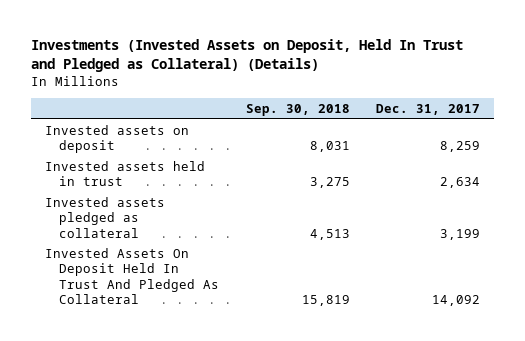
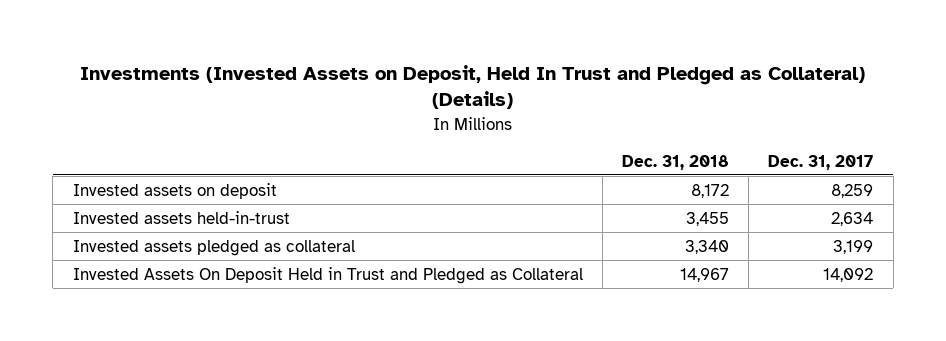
- | Sep. 30, 2018 | Dec. 31, 2017
+ | Dec. 31, 2018 | Dec. 31, 2017
- Invested assets held in trust | 3,275 | 2,634
+ Invested assets held-in-trust | 3,455 | 2,634
- Invested Assets On Deposit Held In Trust And Pledged As Collateral | 15,819 | 14,092
+ Invested Assets On Deposit Held in Trust and Pledged as Collateral | 14,967 | 14,092

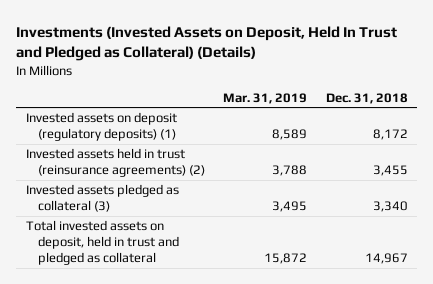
- | Dec. 31, 2018 | Dec. 31, 2017
+ | Mar. 31, 2019 | Dec. 31, 2018
- Invested assets on deposit | 8,172 | 8,259
- Invested assets held-in-trust | 3,455 | 2,634
- Invested assets pledged as collateral | 3,340 | 3,199
- Invested Assets On Deposit Held in Trust and Pledged as Collateral | 14,967 | 14,092
+ Invested assets on deposit (regulatory deposits) (1) | 8,589 | 8,172
+ Invested assets held in trust (reinsurance agreements) (2) | 3,788 | 3,455
+ Invested assets pledged as collateral (3) | 3,495 | 3,340
+ Total invested assets on deposit, held in trust and pledged as collateral | 15,872 | 14,967

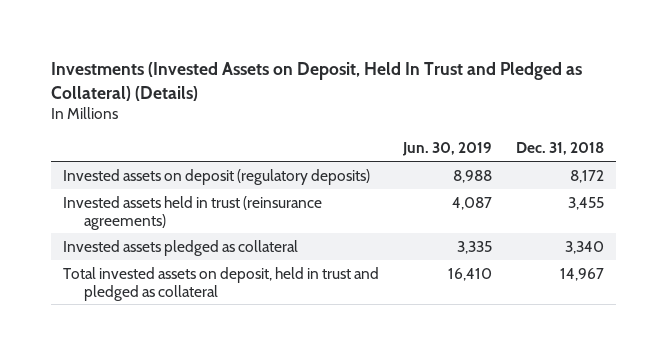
- | Mar. 31, 2019 | Dec. 31, 2018
+ | Jun. 30, 2019 | Dec. 31, 2018
- Invested assets on deposit (regulatory deposits) (1) | 8,589 | 8,172
- Invested assets held in trust (reinsurance agreements) (2) | 3,788 | 3,455
- Invested assets pledged as collateral (3) | 3,495 | 3,340
+ Invested assets on deposit (regulatory deposits) | 8,988 | 8,172
+ Invested assets held in trust (reinsurance agreements) | 4,087 | 3,455
+ Invested assets pledged as collateral | 3,335 | 3,340

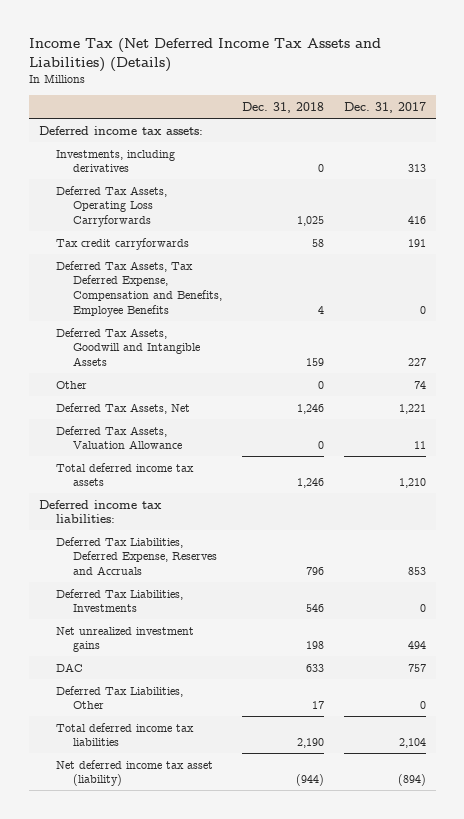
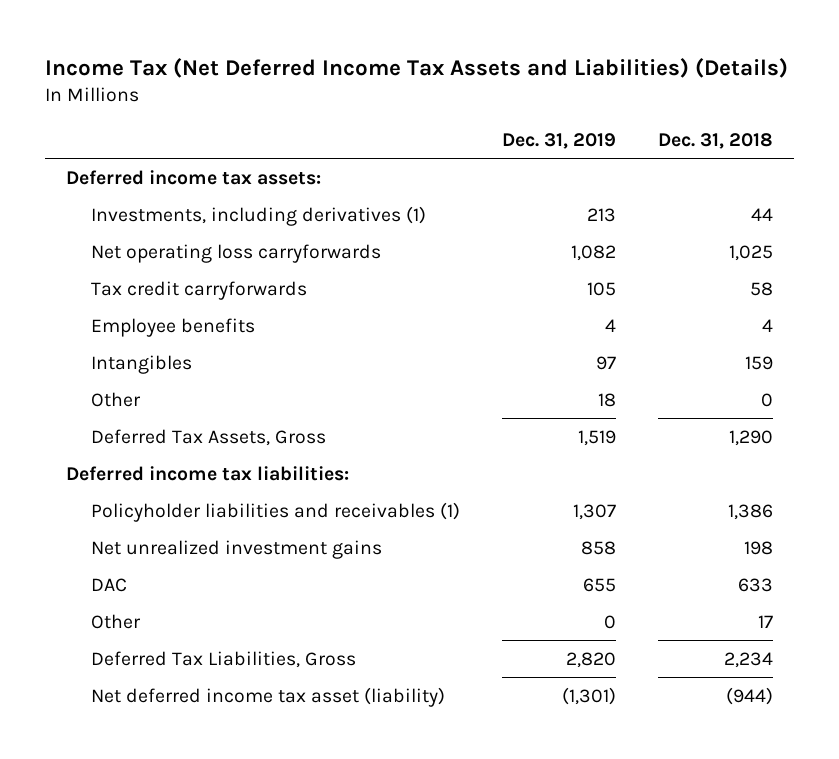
- | Dec. 31, 2018 | Dec. 31, 2017
+ | Dec. 31, 2019 | Dec. 31, 2018
- Investments, including derivatives | 0 | 313
- Deferred Tax Assets, Operating Loss Carryforwards | 1,025 | 416
+ Investments, including derivatives (1) | 213 | 44
+ Net operating loss carryforwards | 1,082 | 1,025
- Deferred Tax Assets, Tax Deferred Expense, Compensation and Benefits, Employee Benefits | 4 | 0
- Deferred Tax Assets, Goodwill and Intangible Assets | 159 | 227
+ Employee benefits | 4 | 4
+ Intangibles | 97 | 159
- Deferred Tax Assets, Net | 1,246 | 1,221
- Deferred Tax Assets, Valuation Allowance | 0 | 11
- Total deferred income tax assets | 1,246 | 1,210
+ Deferred Tax Assets, Gross | 1,519 | 1,290
- Deferred Tax Liabilities, Deferred Expense, Reserves and Accruals | 796 | 853
- Deferred Tax Liabilities, Investments | 546 | 0
+ Policyholder liabilities and receivables (1) | 1,307 | 1,386
- Deferred Tax Liabilities, Other | 17 | 0
- Total deferred income tax liabilities | 2,190 | 2,104
+ Other | 0 | 17
+ Deferred Tax Liabilities, Gross | 2,820 | 2,234

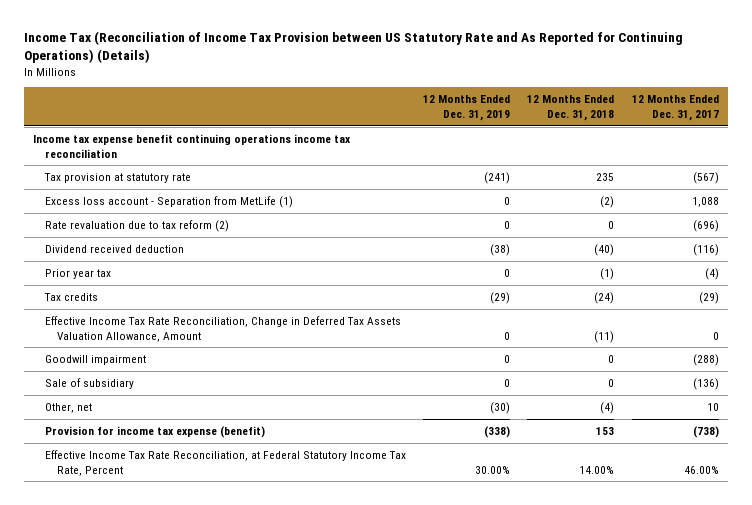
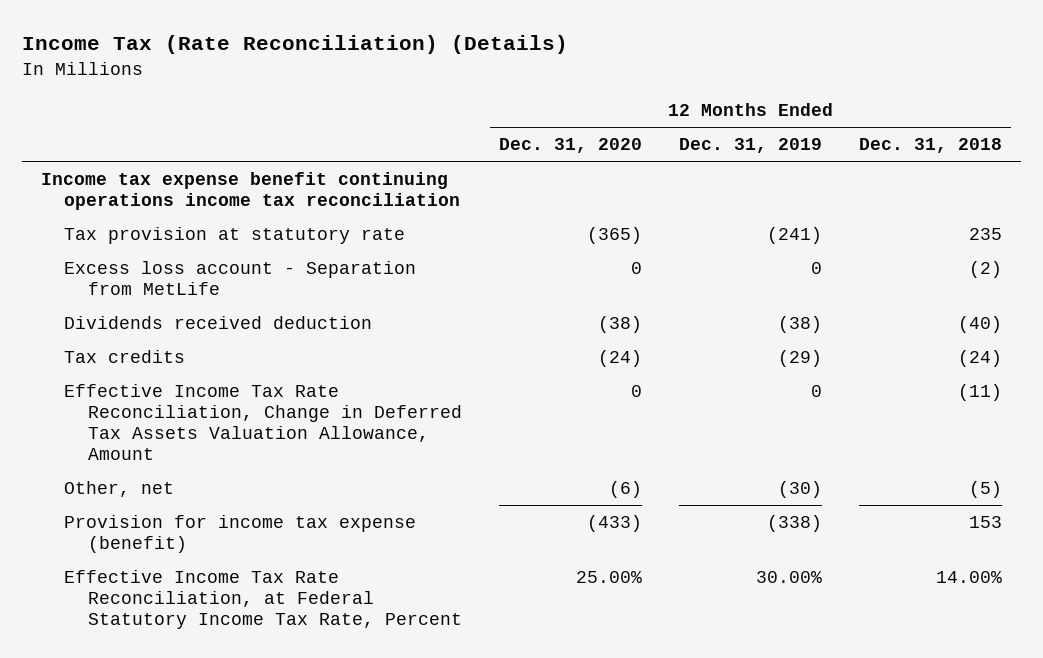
- Income Tax (Reconciliation of Income Tax Provision between US Statutory Rate and As Reported for Continuing Operations) (Details)
+ Income Tax (Rate Reconciliation) (Details)
- | 12 Months Ended Dec. 31, 2019 | 12 Months Ended Dec. 31, 2018 | 12 Months Ended Dec. 31, 2017
+ | 12 Months Ended Dec. 31, 2020 | 12 Months Ended Dec. 31, 2019 | 12 Months Ended Dec. 31, 2018
- Excess loss account - Separation from MetLife (1) | 0 | (2) | 1,088
- Rate revaluation due to tax reform (2) | 0 | 0 | (696)
- Dividend received deduction | (38) | (40) | (116)
- Prior year tax | 0 | (1) | (4)
+ Excess loss account - Separation from MetLife | 0 | 0 | (2)
+ Dividends received deduction | (38) | (38) | (40)
- Goodwill impairment | 0 | 0 | (288)
- Sale of subsidiary | 0 | 0 | (136)
- Other, net | (30) | (4) | 10
+ Other, net | (6) | (30) | (5)

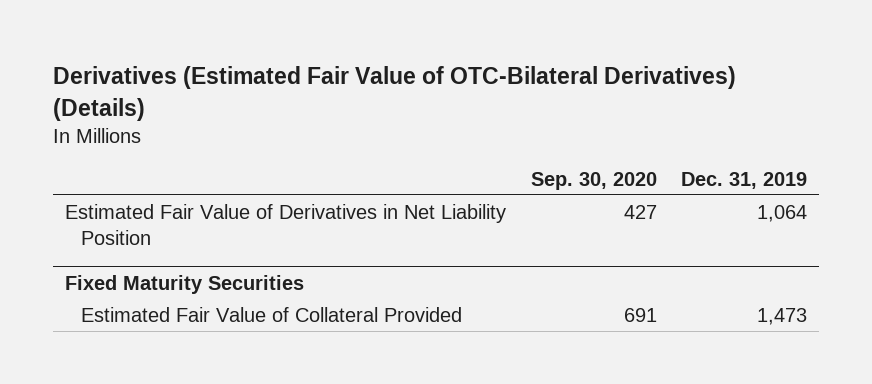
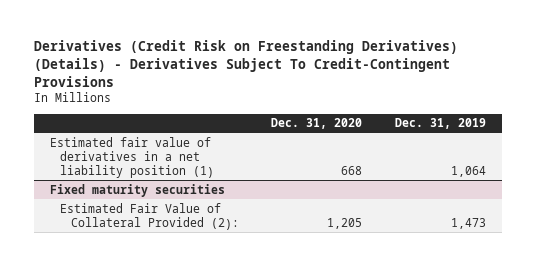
- Derivatives (Estimated Fair Value of OTC-Bilateral Derivatives) (Details)
+ Derivatives (Credit Risk on Freestanding Derivatives) (Details) - Derivatives Subject To Credit-Contingent Provisions
- | Sep. 30, 2020 | Dec. 31, 2019
+ | Dec. 31, 2020 | Dec. 31, 2019
- Estimated Fair Value of Derivatives in Net Liability Position | 427 | 1,064
- Fixed Maturity Securities
- Estimated Fair Value of Collateral Provided | 691 | 1,473
+ Estimated fair value of derivatives in a net liability position (1) | 668 | 1,064
+ Fixed maturity securities
+ Estimated Fair Value of Collateral Provided (2): | 1,205 | 1,473

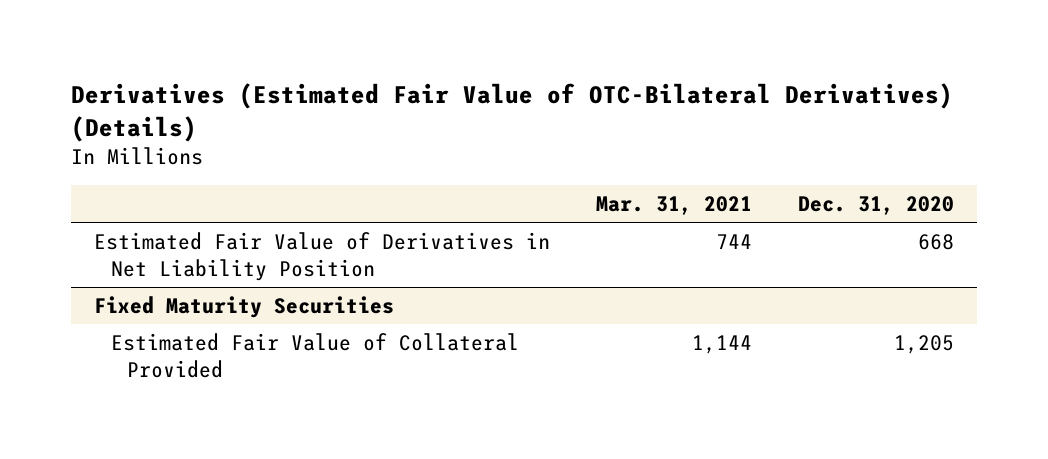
- Derivatives (Credit Risk on Freestanding Derivatives) (Details) - Derivatives Subject To Credit-Contingent Provisions
+ Derivatives (Estimated Fair Value of OTC-Bilateral Derivatives) (Details)
- | Dec. 31, 2020 | Dec. 31, 2019
+ | Mar. 31, 2021 | Dec. 31, 2020
- Estimated fair value of derivatives in a net liability position (1) | 668 | 1,064
- Fixed maturity securities
- Estimated Fair Value of Collateral Provided (2): | 1,205 | 1,473
+ Estimated Fair Value of Derivatives in Net Liability Position | 744 | 668
+ Fixed Maturity Securities
+ Estimated Fair Value of Collateral Provided | 1,144 | 1,205

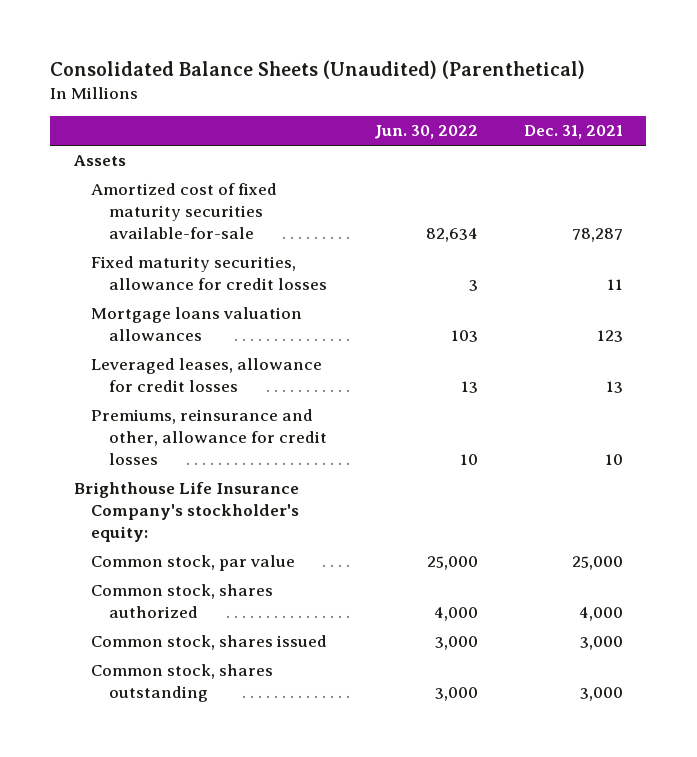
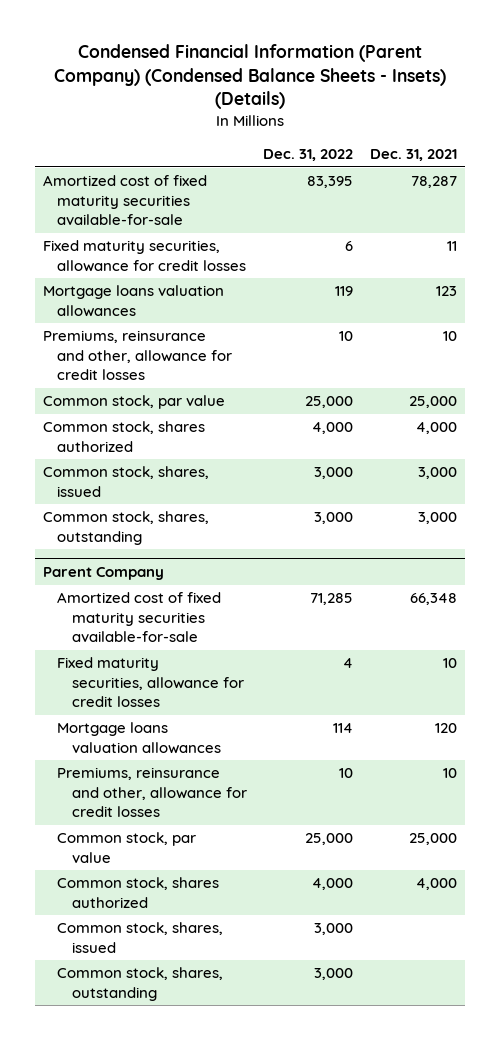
- Consolidated Balance Sheets (Unaudited) (Parenthetical)
+ Condensed Financial Information (Parent Company) (Condensed Balance Sheets - Insets) (Details)
- | Jun. 30, 2022 | Dec. 31, 2021
+ | Dec. 31, 2022 | Dec. 31, 2021
- Assets
- Leveraged leases, allowance for credit losses | 13 | 13
- Brighthouse Life Insurance Company's stockholder's equity:
- Common stock, shares issued | 3,000 | 3,000
- Common stock, shares outstanding | 3,000 | 3,000
+ Common stock, shares, issued | 3,000 | 3,000
+ Common stock, shares, outstanding | 3,000 | 3,000
+ Parent Company
+ Amortized cost of fixed maturity securities available-for-sale | 71,285 | 66,348
+ Fixed maturity securities, allowance for credit losses | 4 | 10
+ Mortgage loans valuation allowances | 114 | 120
+ Premiums, reinsurance and other, allowance for credit losses | 10 | 10
+ Common stock, par value | 25,000 | 25,000
+ Common stock, shares authorized | 4,000 | 4,000
+ Common stock, shares, issued | 3,000 |
+ Common stock, shares, outstanding | 3,000 |

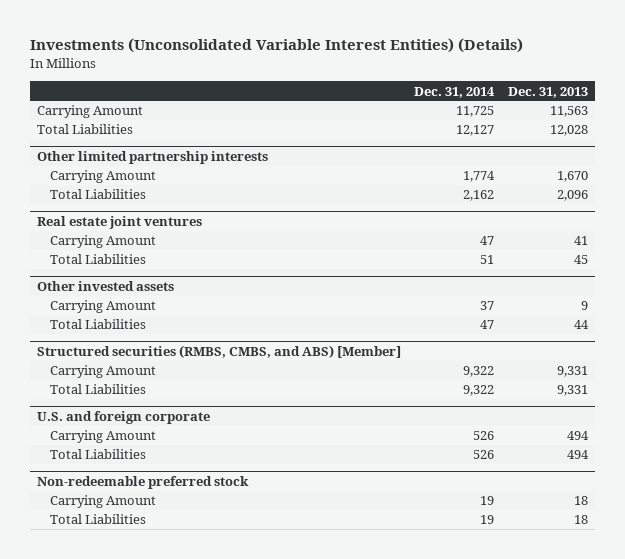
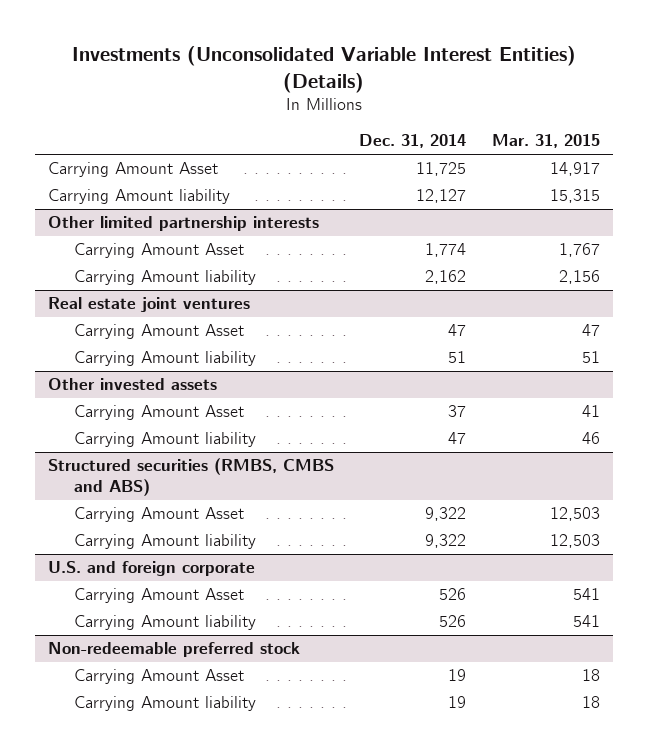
- | Dec. 31, 2014 | Dec. 31, 2013
+ | Dec. 31, 2014 | Mar. 31, 2015
- Carrying Amount | 11,725 | 11,563
- Total Liabilities | 12,127 | 12,028
+ Carrying Amount Asset | 11,725 | 14,917
+ Carrying Amount liability | 12,127 | 15,315
@ Other limited partnership interests
- Carrying Amount | 1,774 | 1,670
- Total Liabilities | 2,162 | 2,096
+ Carrying Amount Asset | 1,774 | 1,767
+ Carrying Amount liability | 2,162 | 2,156
@ Real estate joint ventures
- Carrying Amount | 47 | 41
- Total Liabilities | 51 | 45
+ Carrying Amount Asset | 47 | 47
+ Carrying Amount liability | 51 | 51
@ Other invested assets
- Carrying Amount | 37 | 9
- Total Liabilities | 47 | 44
- Structured securities (RMBS, CMBS, and ABS) [Member]
- Carrying Amount | 9,322 | 9,331
- Total Liabilities | 9,322 | 9,331
@ Other invested assets
+ Carrying Amount Asset | 37 | 41
+ Carrying Amount liability | 47 | 46
+ Structured securities (RMBS, CMBS and ABS)
+ Carrying Amount Asset | 9,322 | 12,503
+ Carrying Amount liability | 9,322 | 12,503
@ U.S. and foreign corporate
- Carrying Amount | 526 | 494
- Total Liabilities | 526 | 494
+ Carrying Amount Asset | 526 | 541
+ Carrying Amount liability | 526 | 541
@ Non-redeemable preferred stock
- Carrying Amount | 19 | 18
- Total Liabilities | 19 | 18
+ Carrying Amount Asset | 19 | 18
+ Carrying Amount liability | 19 | 18

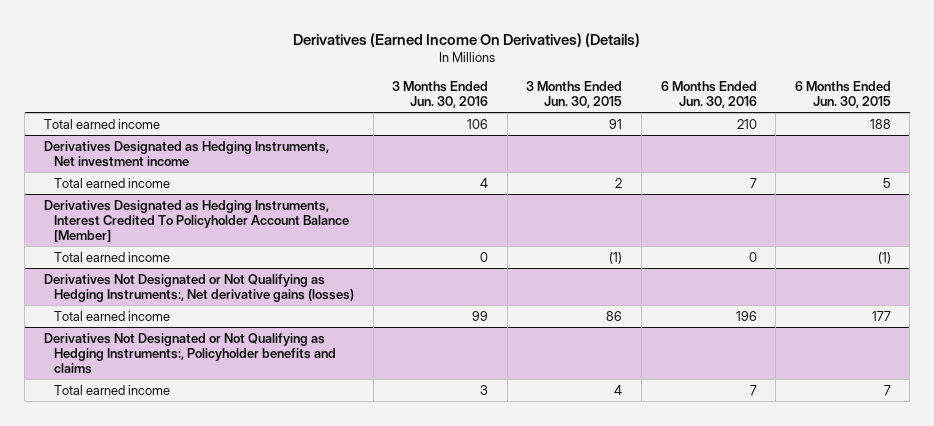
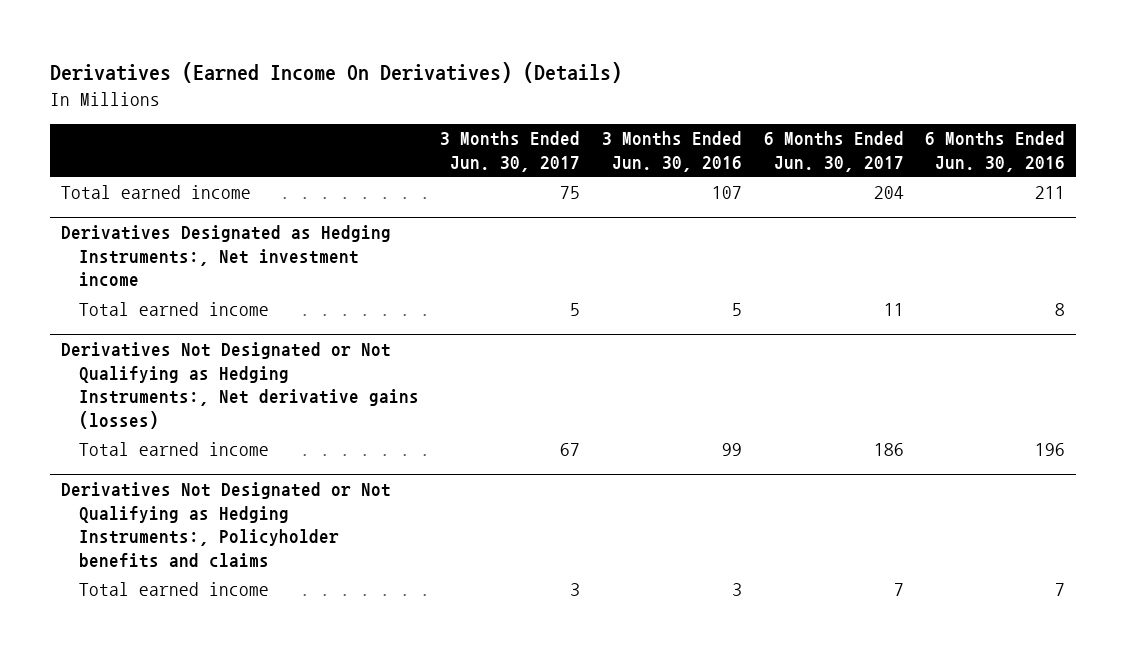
- | 3 Months Ended Jun. 30, 2016 | 3 Months Ended Jun. 30, 2015 | 6 Months Ended Jun. 30, 2016 | 6 Months Ended Jun. 30, 2015
+ | 3 Months Ended Jun. 30, 2017 | 3 Months Ended Jun. 30, 2016 | 6 Months Ended Jun. 30, 2017 | 6 Months Ended Jun. 30, 2016
- Total earned income | 106 | 91 | 210 | 188
- Derivatives Designated as Hedging Instruments, Net investment income
- Total earned income | 4 | 2 | 7 | 5
- Derivatives Designated as Hedging Instruments, Interest Credited To Policyholder Account Balance [Member]
- Total earned income | 0 | (1) | 0 | (1)
+ Total earned income | 75 | 107 | 204 | 211
+ Derivatives Designated as Hedging Instruments:, Net investment income
+ Total earned income | 5 | 5 | 11 | 8

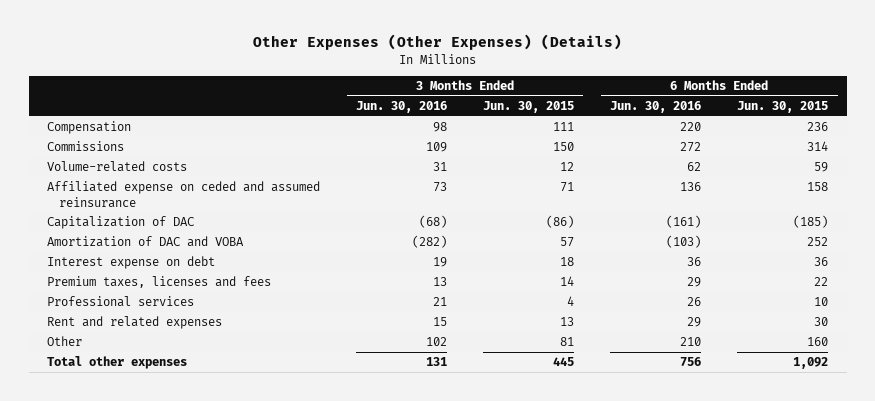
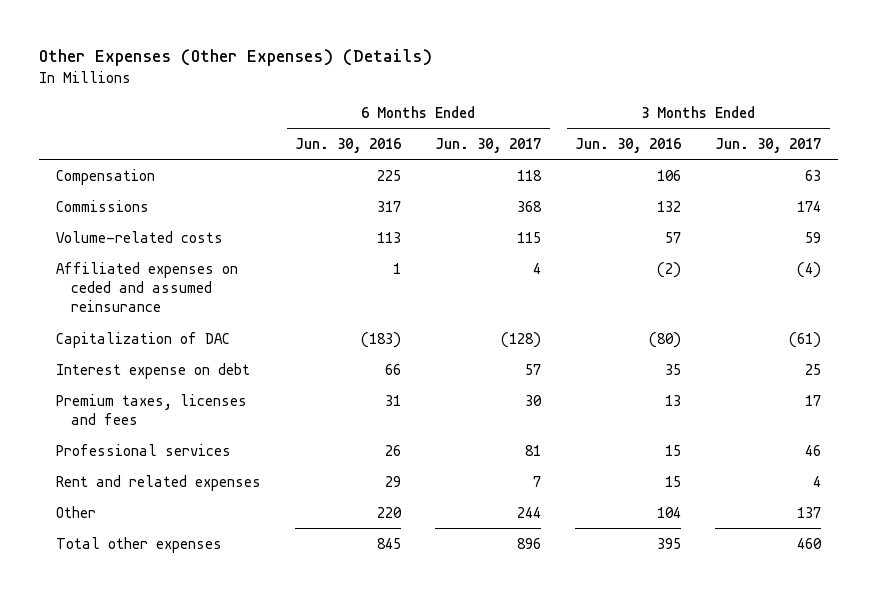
- | 3 Months Ended Jun. 30, 2016 | 3 Months Ended Jun. 30, 2015 | 6 Months Ended Jun. 30, 2016 | 6 Months Ended Jun. 30, 2015
+ | 6 Months Ended Jun. 30, 2016 | 6 Months Ended Jun. 30, 2017 | 3 Months Ended Jun. 30, 2016 | 3 Months Ended Jun. 30, 2017
- Compensation | 98 | 111 | 220 | 236
- Commissions | 109 | 150 | 272 | 314
- Volume-related costs | 31 | 12 | 62 | 59
- Affiliated expense on ceded and assumed reinsurance | 73 | 71 | 136 | 158
- Capitalization of DAC | (68) | (86) | (161) | (185)
- Amortization of DAC and VOBA | (282) | 57 | (103) | 252
- Interest expense on debt | 19 | 18 | 36 | 36
- Premium taxes, licenses and fees | 13 | 14 | 29 | 22
- Professional services | 21 | 4 | 26 | 10
+ Compensation | 225 | 118 | 106 | 63
+ Commissions | 317 | 368 | 132 | 174
+ Volume-related costs | 113 | 115 | 57 | 59
+ Affiliated expenses on ceded and assumed reinsurance | 1 | 4 | (2) | (4)
+ Capitalization of DAC | (183) | (128) | (80) | (61)
+ Interest expense on debt | 66 | 57 | 35 | 25
+ Premium taxes, licenses and fees | 31 | 30 | 13 | 17
+ Professional services | 26 | 81 | 15 | 46
- Other | 102 | 81 | 210 | 160
- Total other expenses | 131 | 445 | 756 | 1,092
+ Other | 220 | 244 | 104 | 137
+ Total other expenses | 845 | 896 | 395 | 460

